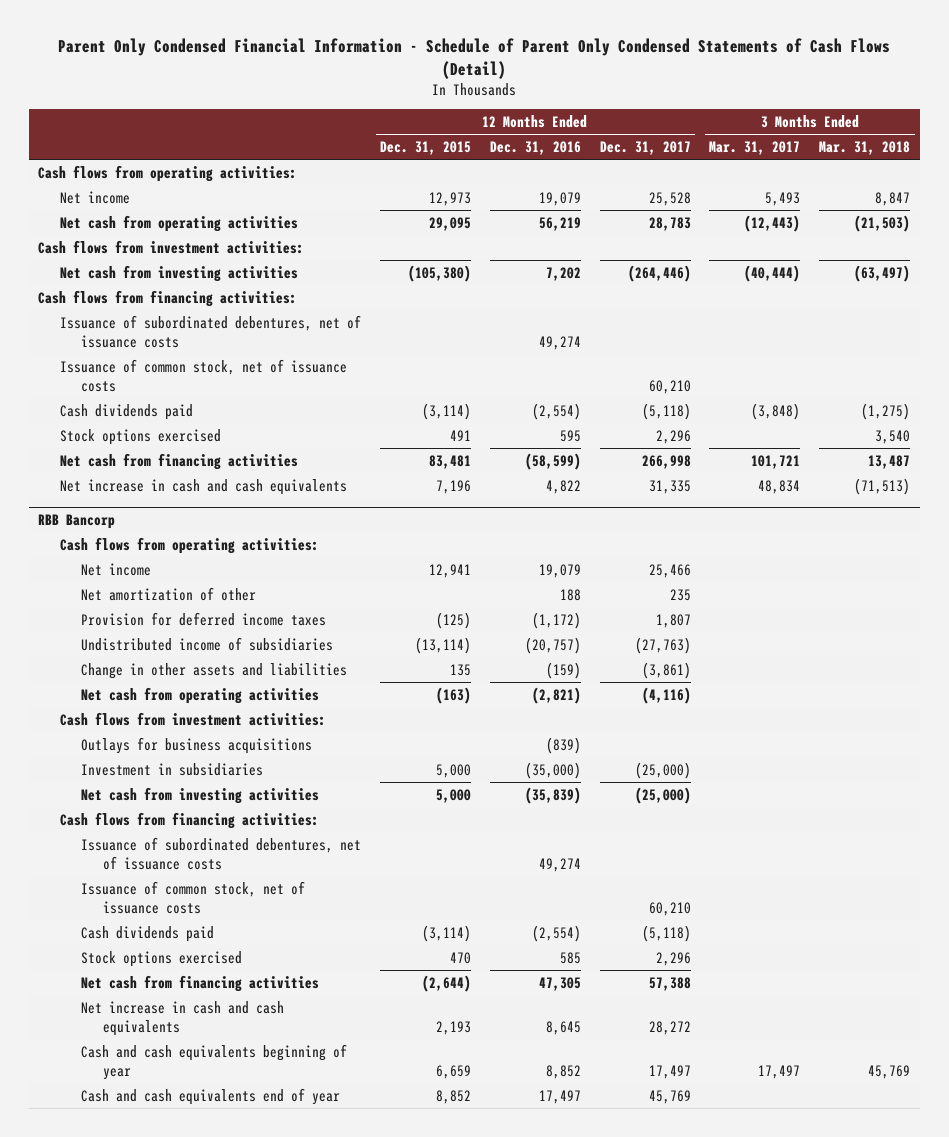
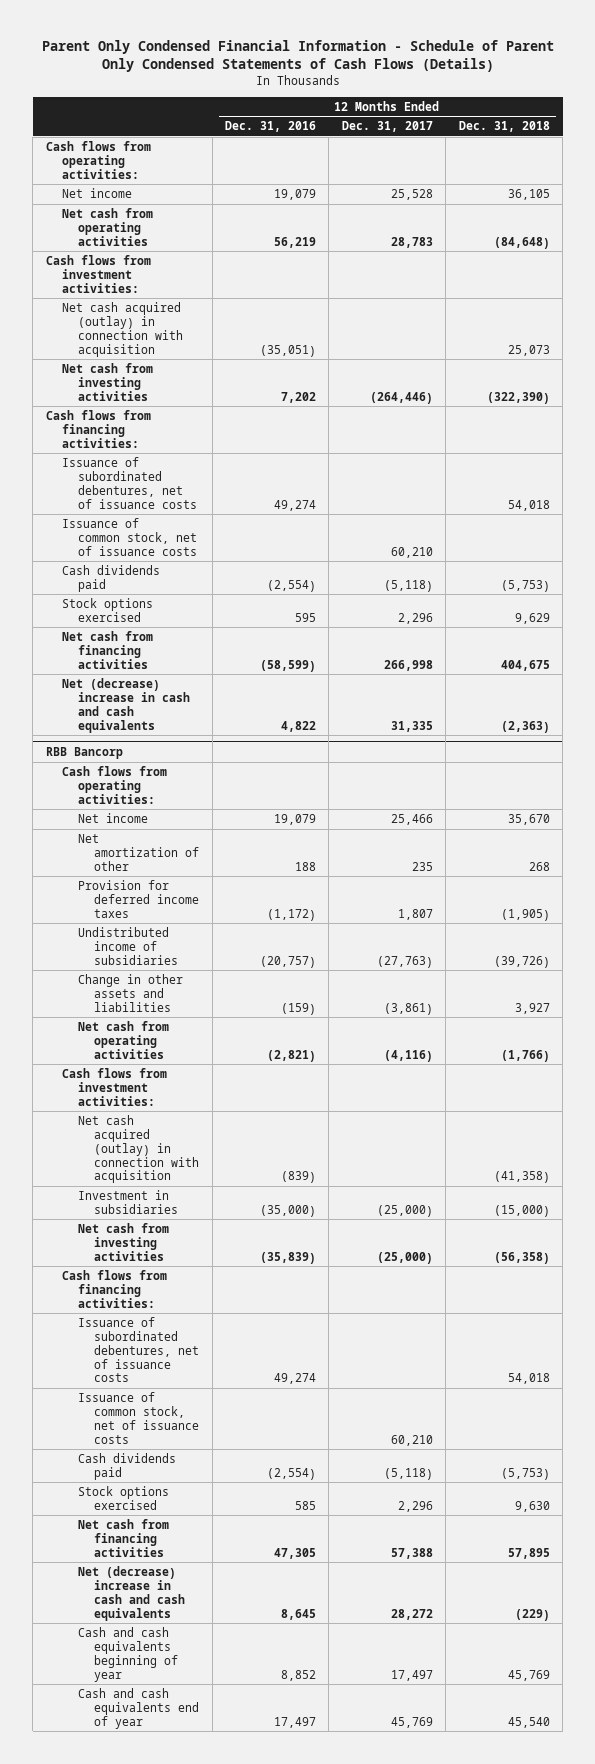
- Parent Only Condensed Financial Information - Schedule of Parent Only Condensed Statements of Cash Flows (Detail)
+ Parent Only Condensed Financial Information - Schedule of Parent Only Condensed Statements of Cash Flows (Details)
- | 12 Months Ended Dec. 31, 2015 | 12 Months Ended Dec. 31, 2016 | 12 Months Ended Dec. 31, 2017 | 3 Months Ended Mar. 31, 2017 | 3 Months Ended Mar. 31, 2018
+ | 12 Months Ended Dec. 31, 2016 | 12 Months Ended Dec. 31, 2017 | 12 Months Ended Dec. 31, 2018
+ Net cash acquired (outlay) in connection with acquisition | (35,051) | | 25,073
- Net increase in cash and cash equivalents | 7,196 | 4,822 | 31,335 | 48,834 | (71,513)
+ Net (decrease) increase in cash and cash equivalents | 4,822 | 31,335 | (2,363)
@ RBB Bancorp
- Outlays for business acquisitions | | (839) | | |
+ Net cash acquired (outlay) in connection with acquisition | (839) | | (41,358)
- Net increase in cash and cash equivalents | 2,193 | 8,645 | 28,272 | |
+ Net (decrease) increase in cash and cash equivalents | 8,645 | 28,272 | (229)

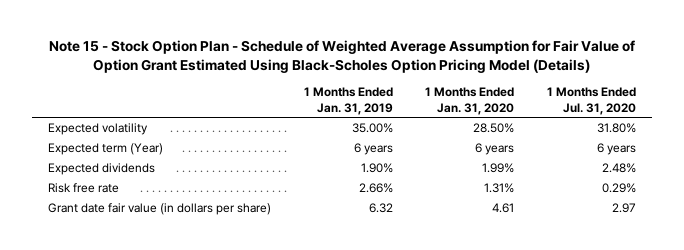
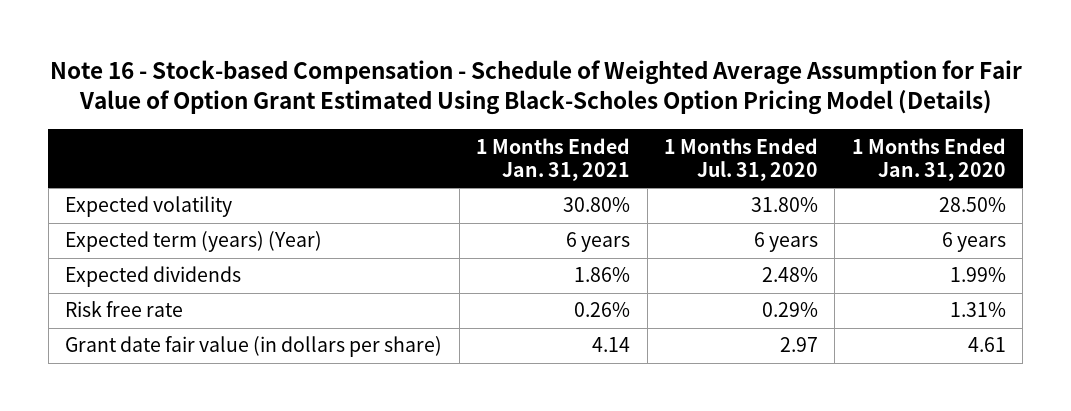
- Note 15 - Stock Option Plan - Schedule of Weighted Average Assumption for Fair Value of Option Grant Estimated Using Black-Scholes Option Pricing Model (Details)
+ Note 16 - Stock-based Compensation - Schedule of Weighted Average Assumption for Fair Value of Option Grant Estimated Using Black-Scholes Option Pricing Model (Details)
- | 1 Months Ended Jan. 31, 2019 | 1 Months Ended Jan. 31, 2020 | 1 Months Ended Jul. 31, 2020
+ | 1 Months Ended Jan. 31, 2021 | 1 Months Ended Jul. 31, 2020 | 1 Months Ended Jan. 31, 2020
- Expected term (Year) | 6 years | 6 years | 6 years
+ Expected term (years) (Year) | 6 years | 6 years | 6 years

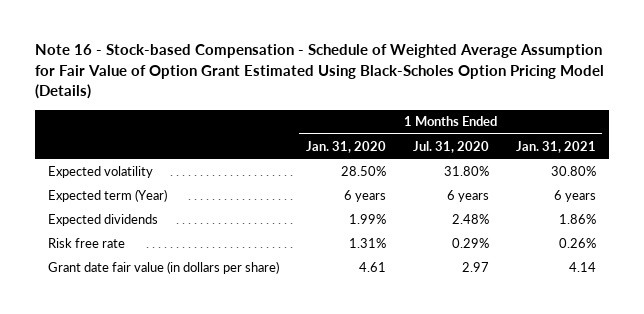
- | 1 Months Ended Jan. 31, 2021 | 1 Months Ended Jul. 31, 2020 | 1 Months Ended Jan. 31, 2020
+ | 1 Months Ended Jan. 31, 2020 | 1 Months Ended Jul. 31, 2020 | 1 Months Ended Jan. 31, 2021
- Expected term (years) (Year) | 6 years | 6 years | 6 years
+ Expected term (Year) | 6 years | 6 years | 6 years

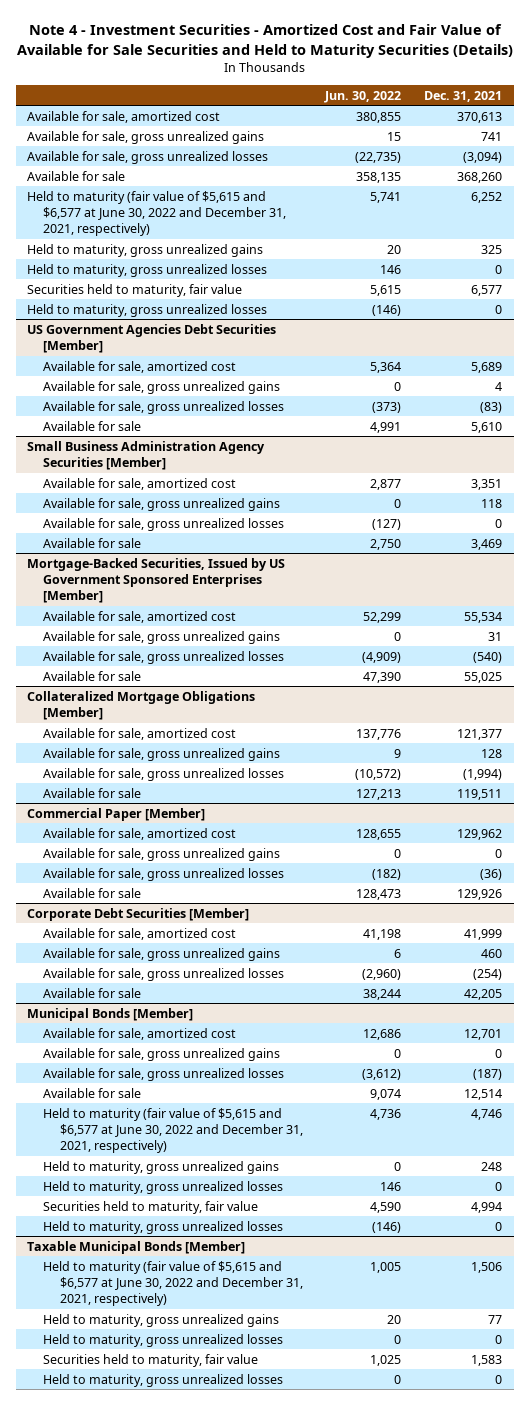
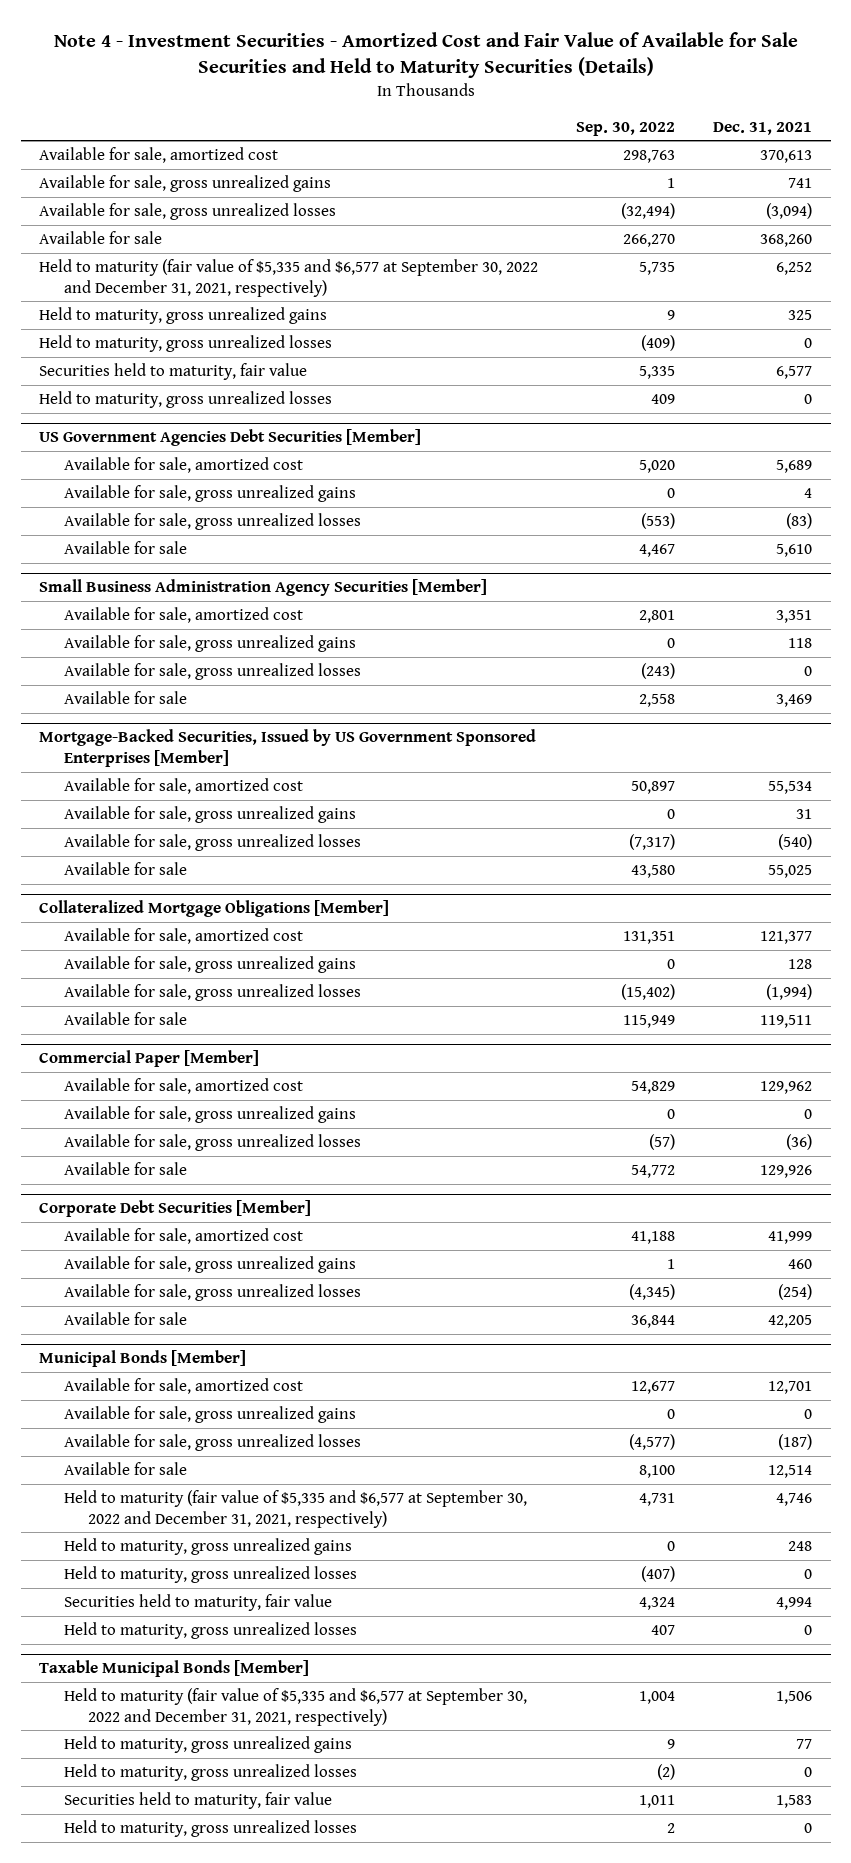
- | Jun. 30, 2022 | Dec. 31, 2021
+ | Sep. 30, 2022 | Dec. 31, 2021
- Held to maturity (fair value of $5,615 and $6,577 at June 30, 2022 and December 31, 2021, respectively) | 5,741 | 6,252
+ Held to maturity (fair value of $5,335 and $6,577 at September 30, 2022 and December 31, 2021, respectively) | 5,735 | 6,252
@ Municipal Bonds [Member]
- Held to maturity (fair value of $5,615 and $6,577 at June 30, 2022 and December 31, 2021, respectively) | 4,736 | 4,746
+ Held to maturity (fair value of $5,335 and $6,577 at September 30, 2022 and December 31, 2021, respectively) | 4,731 | 4,746
@ Taxable Municipal Bonds [Member]
- Held to maturity (fair value of $5,615 and $6,577 at June 30, 2022 and December 31, 2021, respectively) | 1,005 | 1,506
+ Held to maturity (fair value of $5,335 and $6,577 at September 30, 2022 and December 31, 2021, respectively) | 1,004 | 1,506

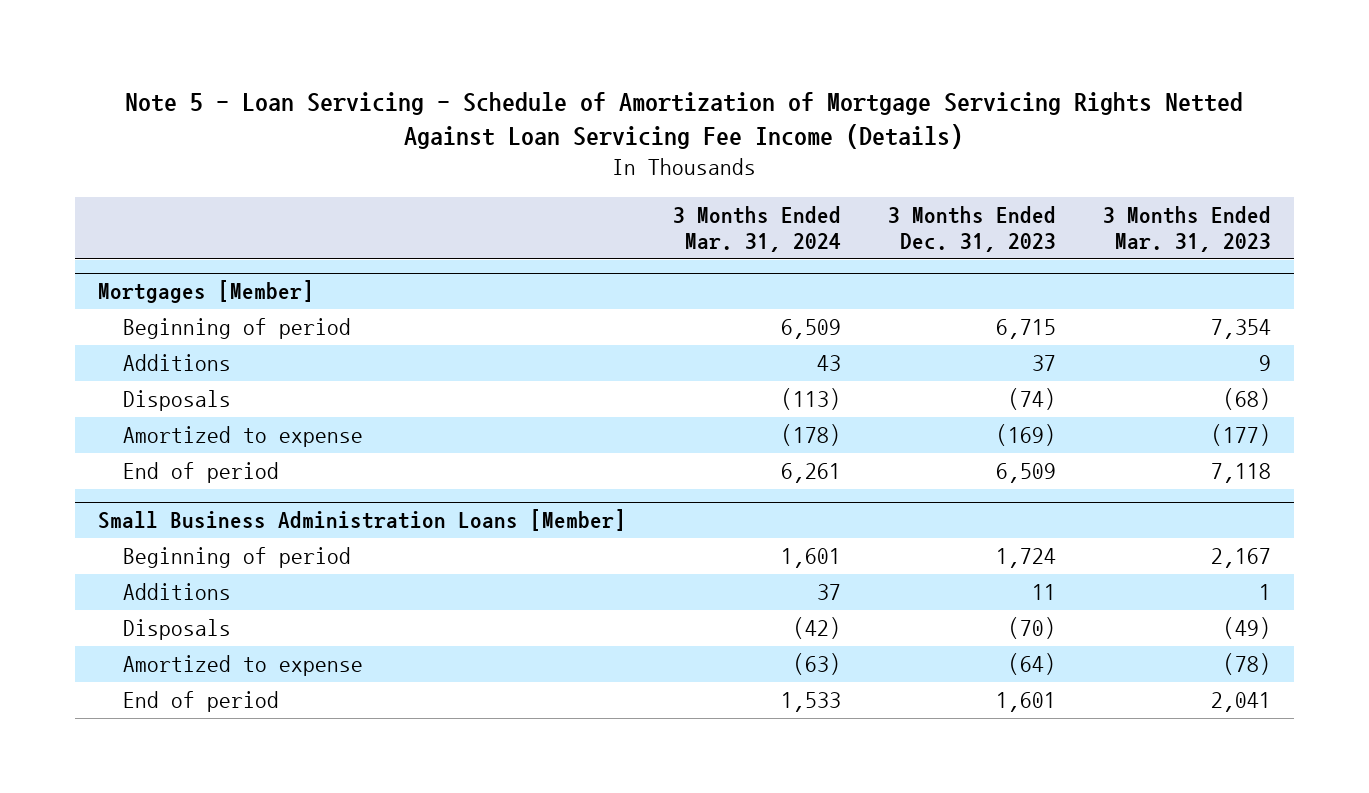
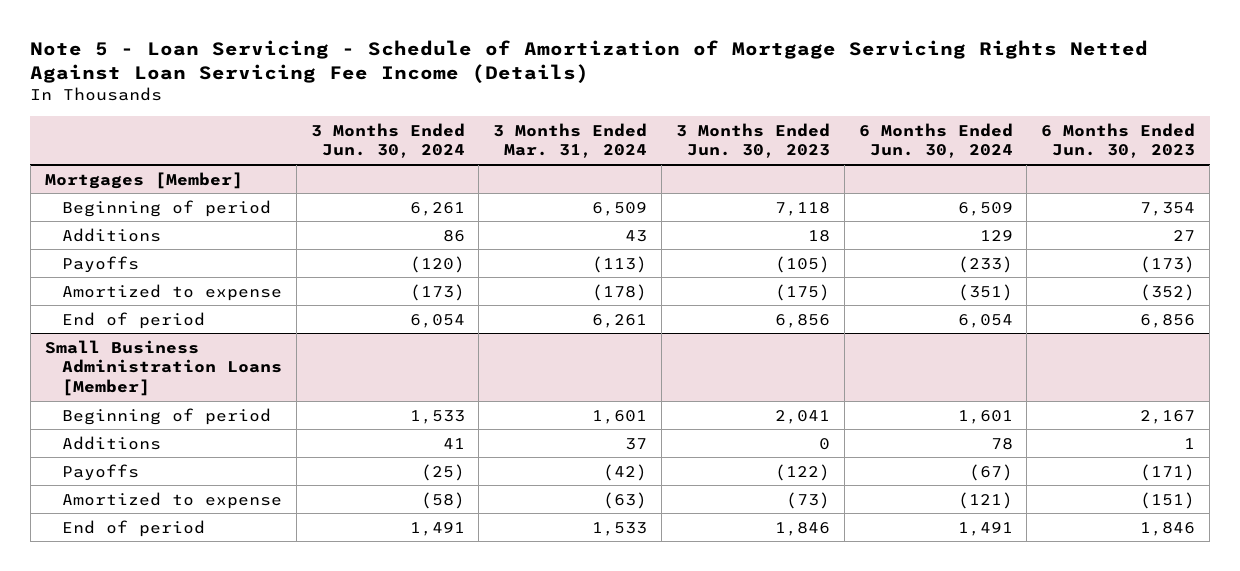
- | 3 Months Ended Mar. 31, 2024 | 3 Months Ended Dec. 31, 2023 | 3 Months Ended Mar. 31, 2023
+ | 3 Months Ended Jun. 30, 2024 | 3 Months Ended Mar. 31, 2024 | 3 Months Ended Jun. 30, 2023 | 6 Months Ended Jun. 30, 2024 | 6 Months Ended Jun. 30, 2023
@ Mortgages [Member]
- Disposals | (113) | (74) | (68)
+ Payoffs | (120) | (113) | (105) | (233) | (173)
@ Small Business Administration Loans [Member]
- Disposals | (42) | (70) | (49)
+ Payoffs | (25) | (42) | (122) | (67) | (171)

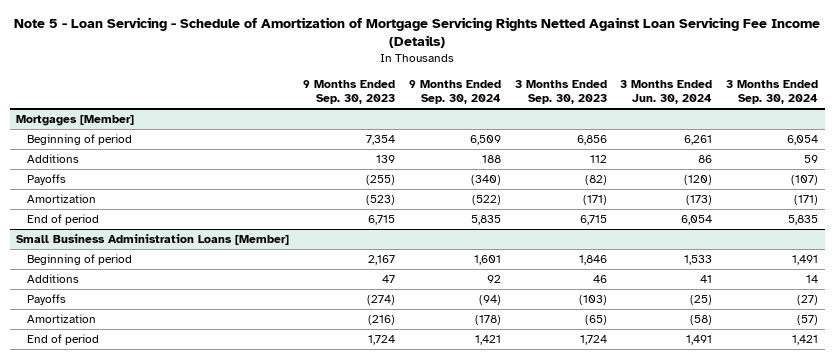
- | 3 Months Ended Jun. 30, 2024 | 3 Months Ended Mar. 31, 2024 | 3 Months Ended Jun. 30, 2023 | 6 Months Ended Jun. 30, 2024 | 6 Months Ended Jun. 30, 2023
+ | 9 Months Ended Sep. 30, 2023 | 9 Months Ended Sep. 30, 2024 | 3 Months Ended Sep. 30, 2023 | 3 Months Ended Jun. 30, 2024 | 3 Months Ended Sep. 30, 2024
@ Mortgages [Member]
- Amortized to expense | (173) | (178) | (175) | (351) | (352)
+ Amortization | (523) | (522) | (171) | (173) | (171)
@ Small Business Administration Loans [Member]
- Amortized to expense | (58) | (63) | (73) | (121) | (151)
+ Amortization | (216) | (178) | (65) | (58) | (57)

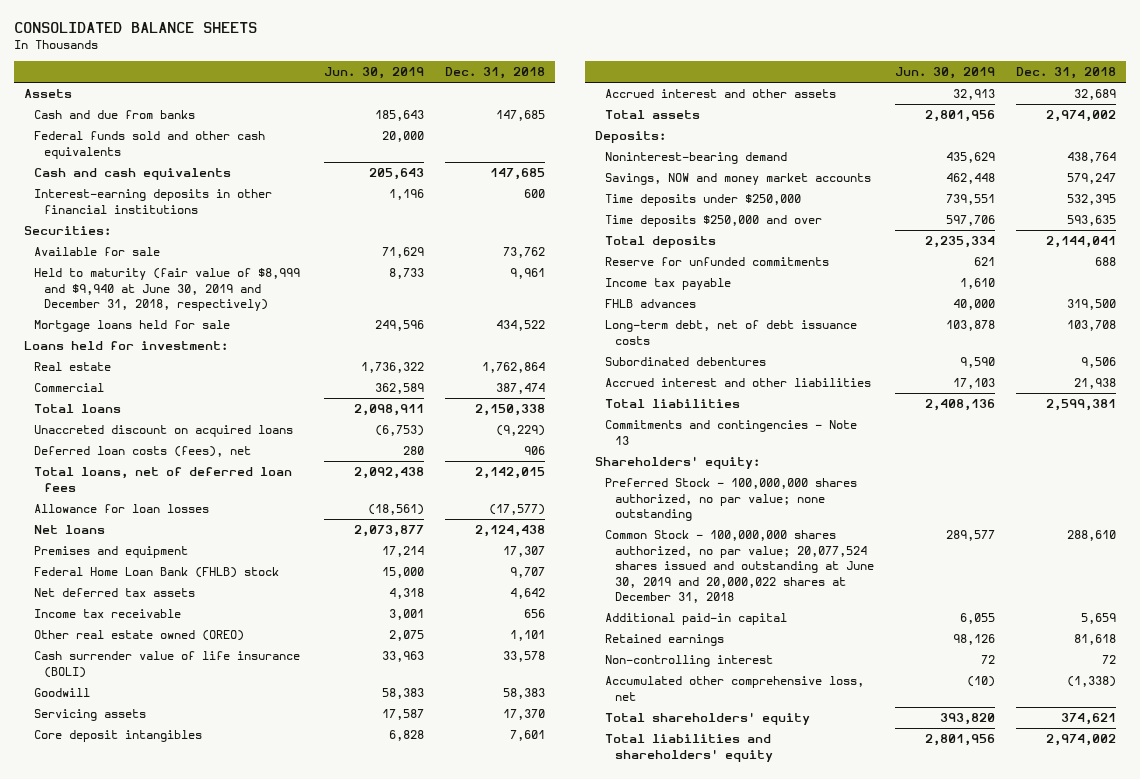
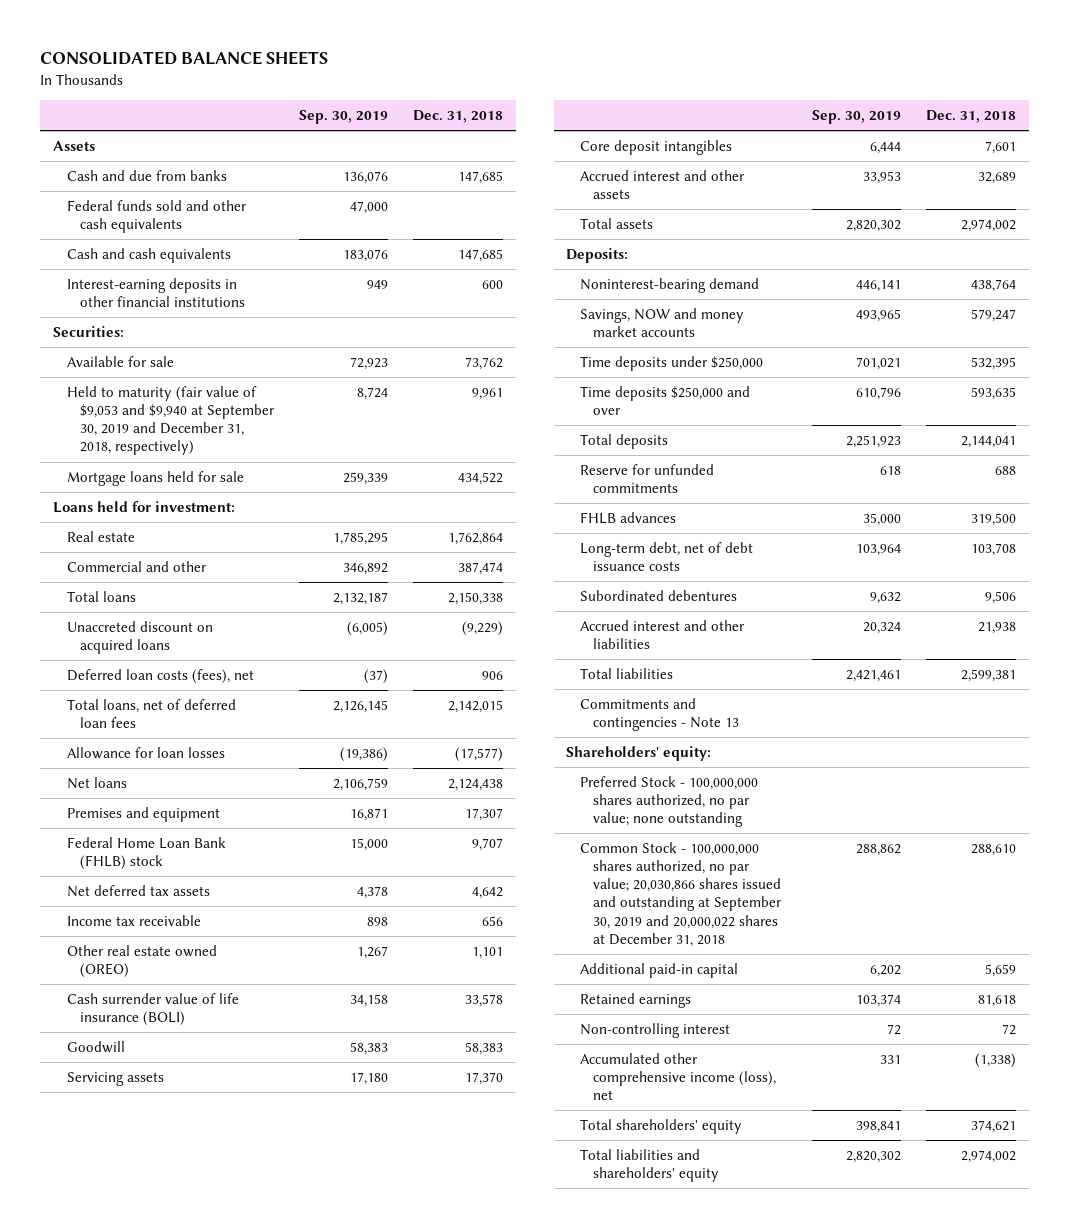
- | Jun. 30, 2019 | Dec. 31, 2018
+ | Sep. 30, 2019 | Dec. 31, 2018
- Held to maturity (fair value of $8,999 and $9,940 at June 30, 2019 and December 31, 2018, respectively) | 8,733 | 9,961
+ Held to maturity (fair value of $9,053 and $9,940 at September 30, 2019 and December 31, 2018, respectively) | 8,724 | 9,961
- Commercial | 362,589 | 387,474
+ Commercial and other | 346,892 | 387,474
- Income tax payable | 1,610 |
- Common Stock - 100,000,000 shares authorized, no par value; 20,077,524 shares issued and outstanding at June 30, 2019 and 20,000,022 shares at December 31, 2018 | 289,577 | 288,610
+ Common Stock - 100,000,000 shares authorized, no par value; 20,030,866 shares issued and outstanding at September 30, 2019 and 20,000,022 shares at December 31, 2018 | 288,862 | 288,610
- Accumulated other comprehensive loss, net | (10) | (1,338)
+ Accumulated other comprehensive income (loss), net | 331 | (1,338)

